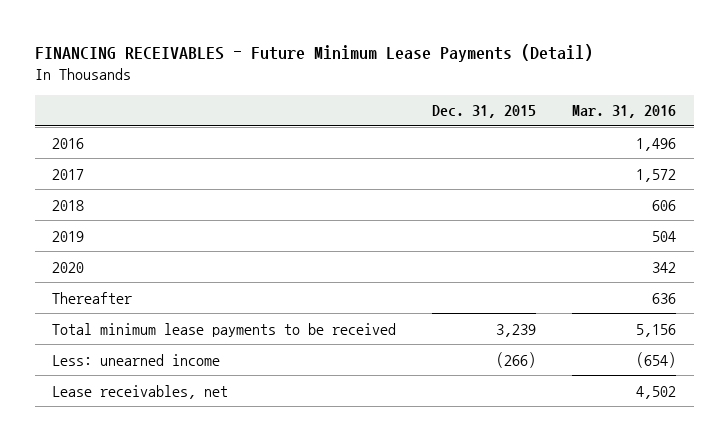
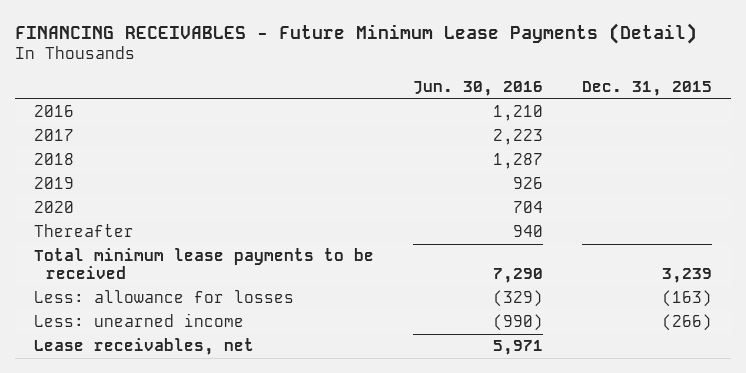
- | Dec. 31, 2015 | Mar. 31, 2016
+ | Jun. 30, 2016 | Dec. 31, 2015
+ Less: allowance for losses | (329) | (163)

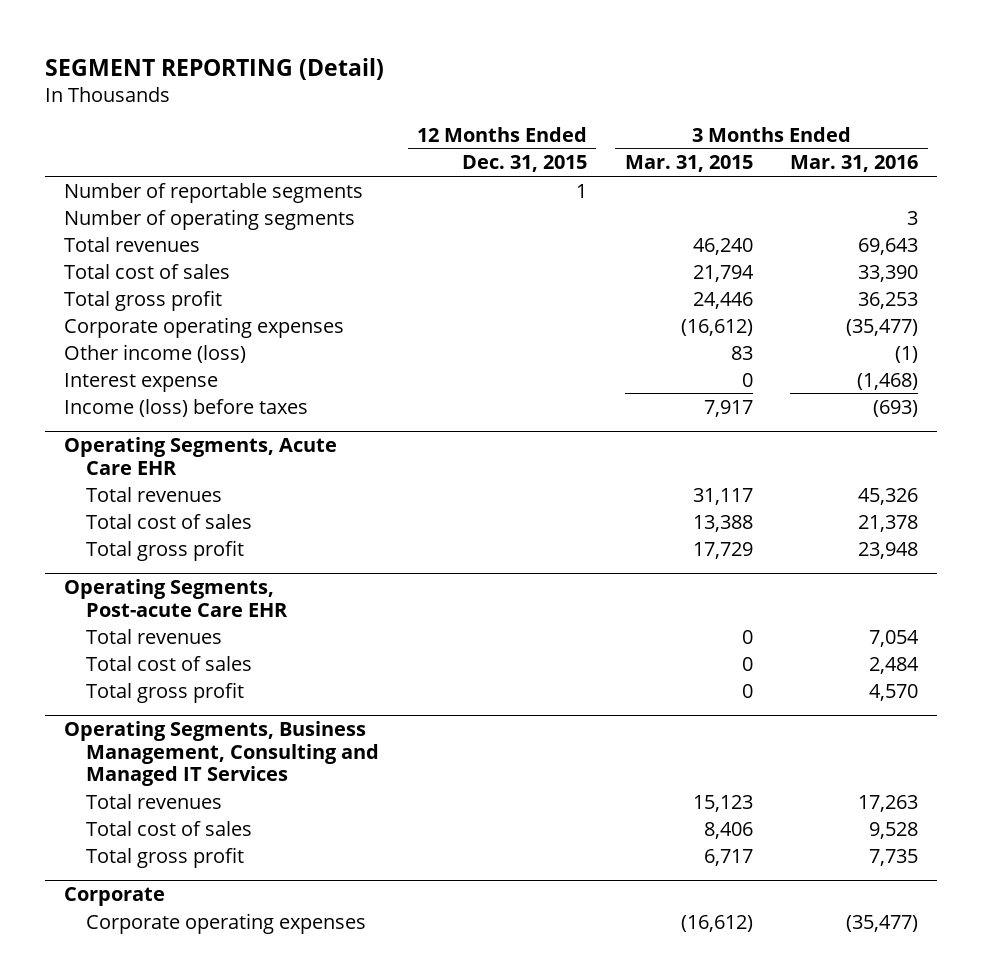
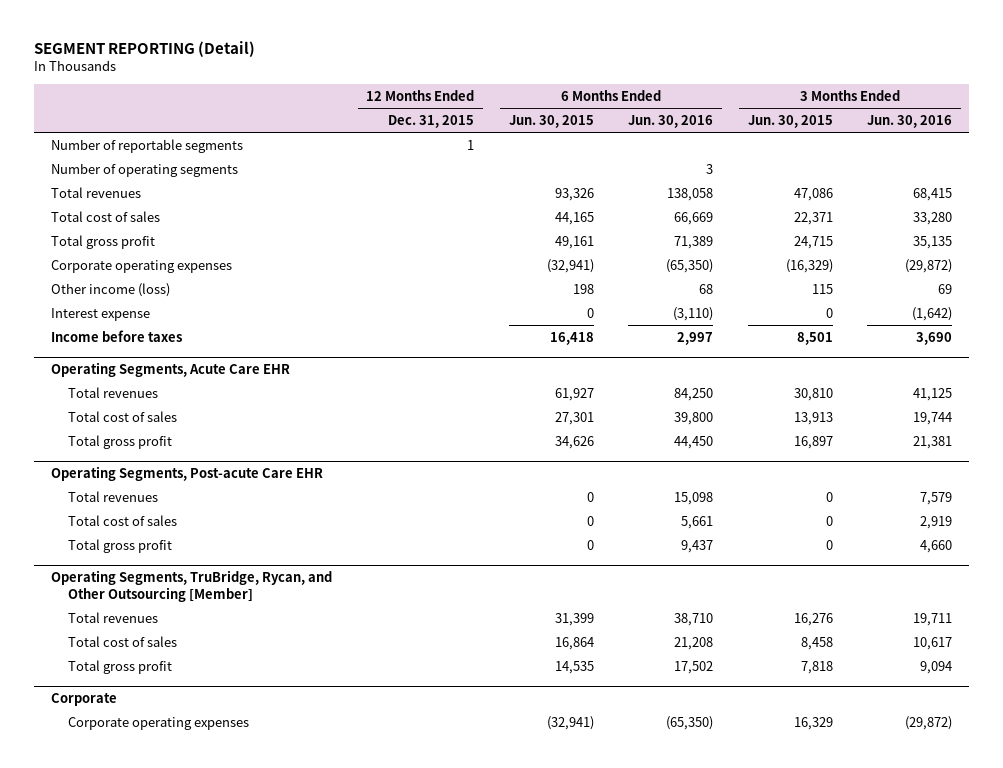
- | 12 Months Ended Dec. 31, 2015 | 3 Months Ended Mar. 31, 2015 | 3 Months Ended Mar. 31, 2016
+ | 12 Months Ended Dec. 31, 2015 | 6 Months Ended Jun. 30, 2015 | 6 Months Ended Jun. 30, 2016 | 3 Months Ended Jun. 30, 2015 | 3 Months Ended Jun. 30, 2016
- Income (loss) before taxes | | 7,917 | (693)
+ Income before taxes | | 16,418 | 2,997 | 8,501 | 3,690
- Operating Segments, Business Management, Consulting and Managed IT Services
- Total revenues | | 15,123 | 17,263
- Total cost of sales | | 8,406 | 9,528
- Total gross profit | | 6,717 | 7,735
+ Operating Segments, TruBridge, Rycan, and Other Outsourcing [Member]
+ Total revenues | | 31,399 | 38,710 | 16,276 | 19,711
+ Total cost of sales | | 16,864 | 21,208 | 8,458 | 10,617
+ Total gross profit | | 14,535 | 17,502 | 7,818 | 9,094

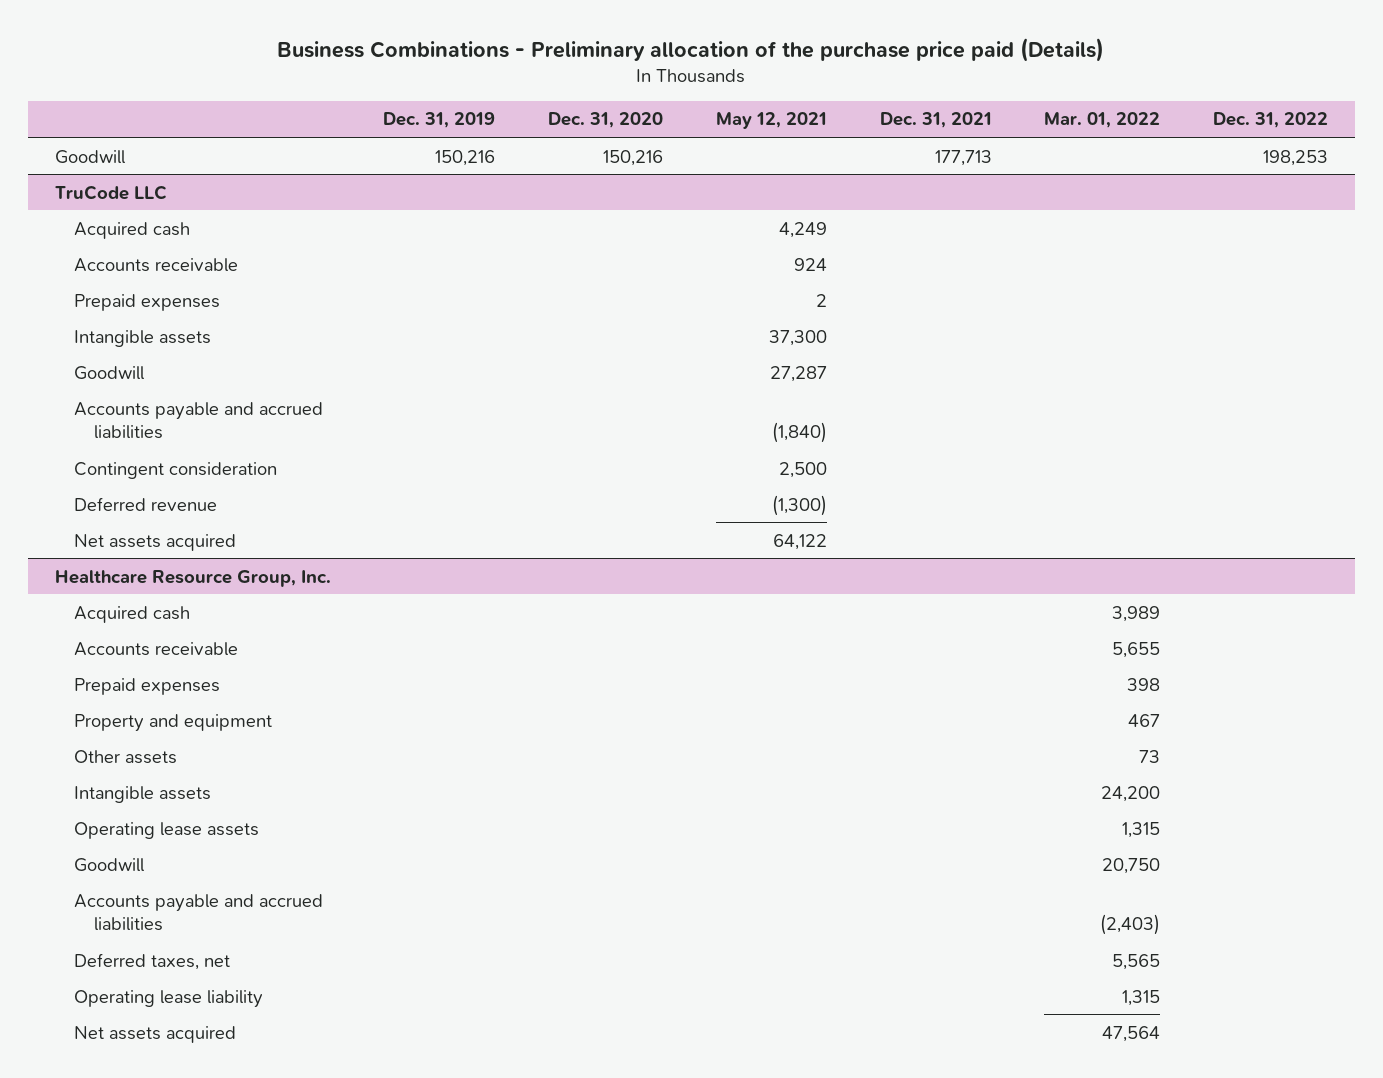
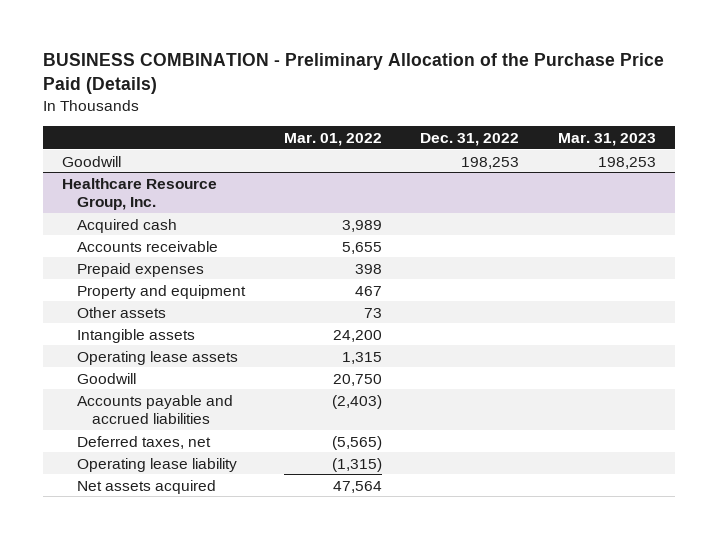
- Business Combinations - Preliminary allocation of the purchase price paid (Details)
+ BUSINESS COMBINATION - Preliminary Allocation of the Purchase Price Paid (Details)
- | Dec. 31, 2019 | Dec. 31, 2020 | May 12, 2021 | Dec. 31, 2021 | Mar. 01, 2022 | Dec. 31, 2022
+ | Mar. 01, 2022 | Dec. 31, 2022 | Mar. 31, 2023
- TruCode LLC
- Acquired cash | | | 4,249 | | |
- Accounts receivable | | | 924 | | |
- Prepaid expenses | | | 2 | | |
- Intangible assets | | | 37,300 | | |
- Goodwill | | | 27,287 | | |
- Accounts payable and accrued liabilities | | | (1,840) | | |
- Contingent consideration | | | 2,500 | | |
- Deferred revenue | | | (1,300) | | |
- Net assets acquired | | | 64,122 | | |
@ Healthcare Resource Group, Inc.
- Deferred taxes, net | | | | | 5,565 |
- Operating lease liability | | | | | 1,315 |
+ Deferred taxes, net | (5,565) | |
+ Operating lease liability | (1,315) | |

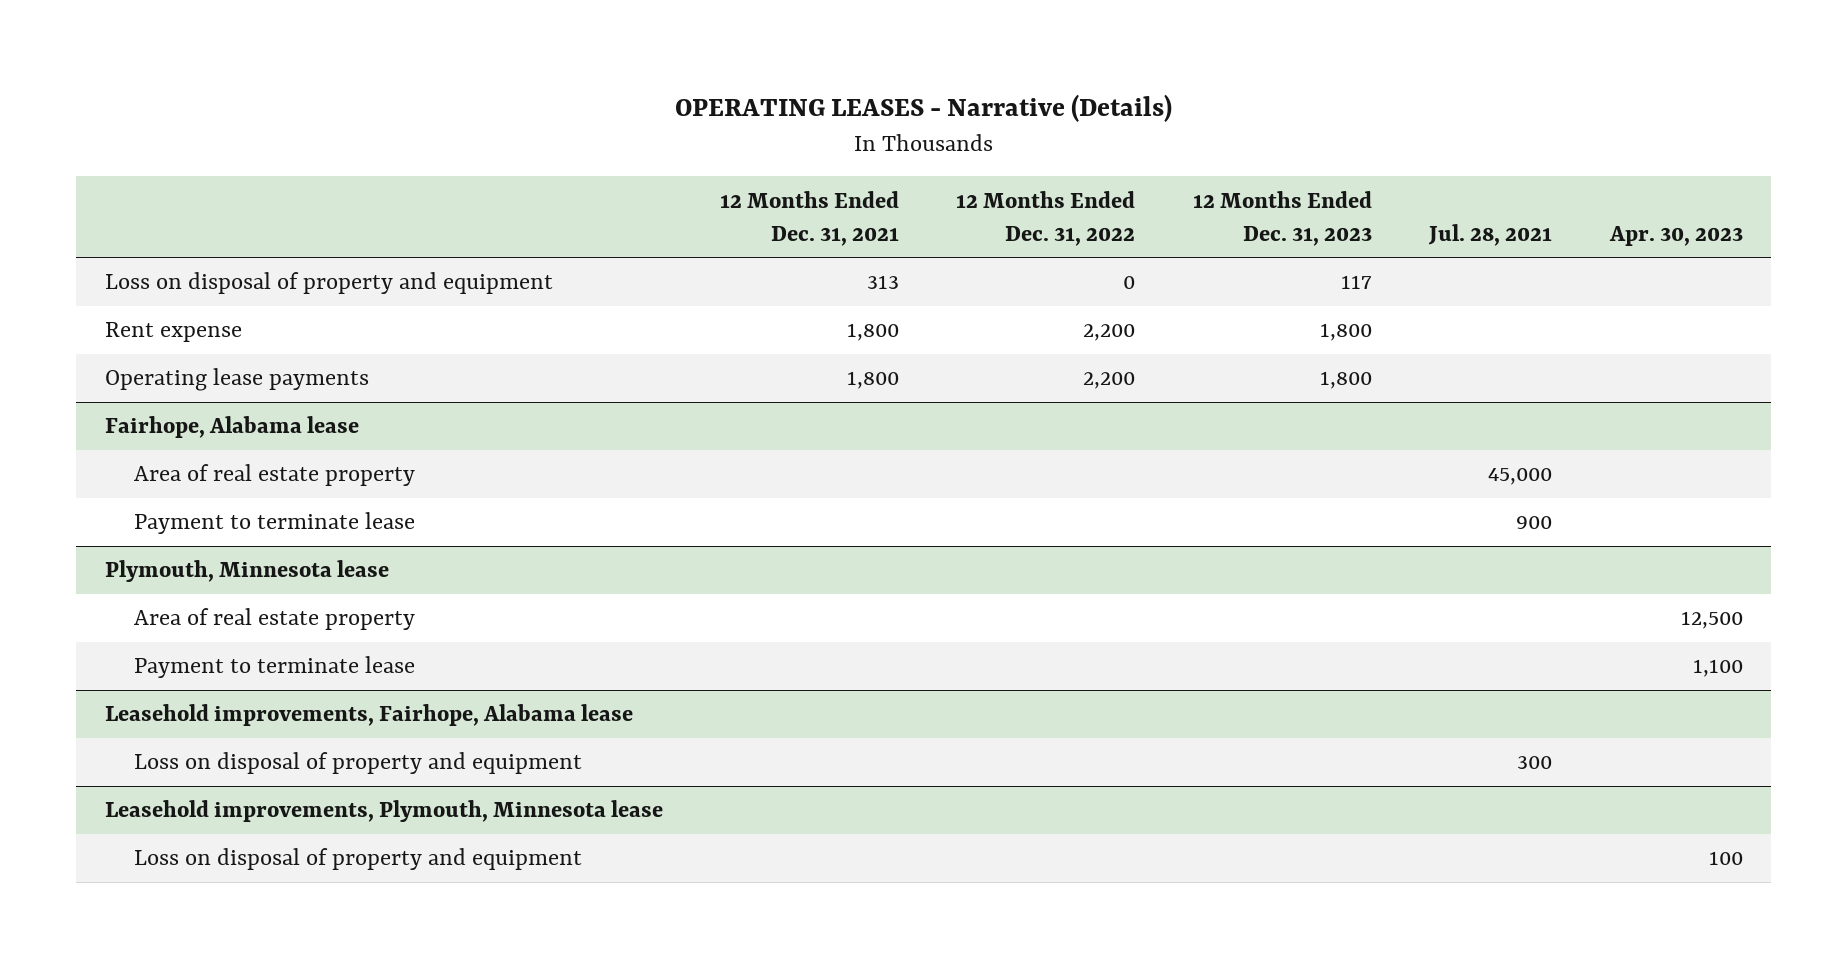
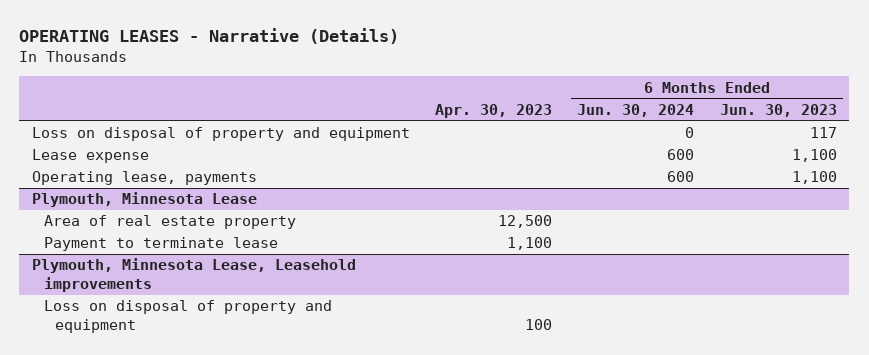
- | 12 Months Ended Dec. 31, 2021 | 12 Months Ended Dec. 31, 2022 | 12 Months Ended Dec. 31, 2023 | Jul. 28, 2021 | Apr. 30, 2023
+ | Apr. 30, 2023 | 6 Months Ended Jun. 30, 2024 | 6 Months Ended Jun. 30, 2023
- Rent expense | 1,800 | 2,200 | 1,800 | |
- Operating lease payments | 1,800 | 2,200 | 1,800 | |
- Fairhope, Alabama lease
- Area of real estate property | | | | 45,000 |
- Payment to terminate lease | | | | 900 |
- Plymouth, Minnesota lease
+ Lease expense | | 600 | 1,100
+ Operating lease, payments | | 600 | 1,100
+ Plymouth, Minnesota Lease
- Leasehold improvements, Fairhope, Alabama lease
- Loss on disposal of property and equipment | | | | 300 |
- Leasehold improvements, Plymouth, Minnesota lease
+ Plymouth, Minnesota Lease, Leasehold improvements

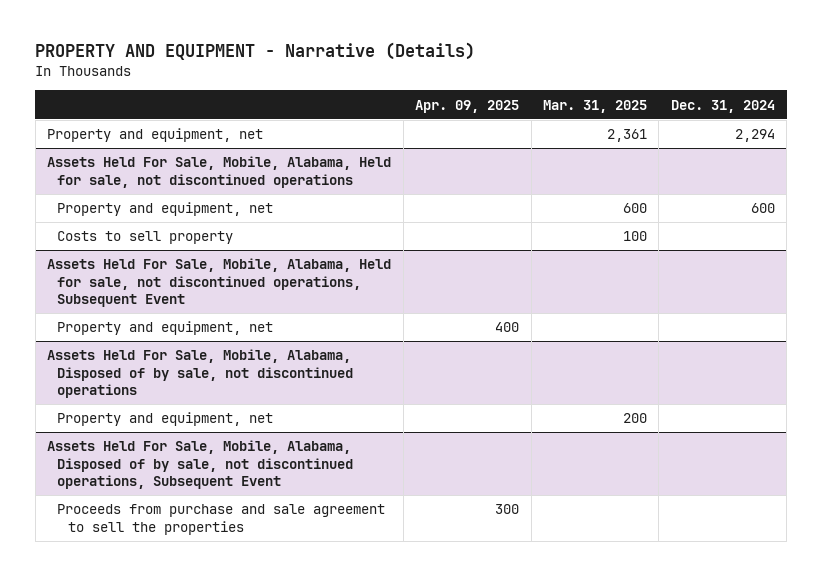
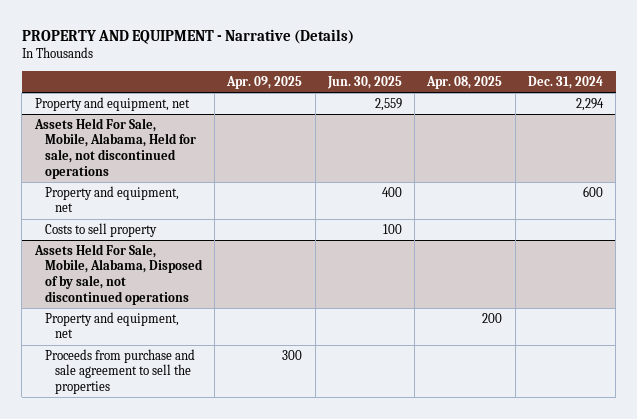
- | Apr. 09, 2025 | Mar. 31, 2025 | Dec. 31, 2024
+ | Apr. 09, 2025 | Jun. 30, 2025 | Apr. 08, 2025 | Dec. 31, 2024
- Assets Held For Sale, Mobile, Alabama, Held for sale, not discontinued operations, Subsequent Event
- Property and equipment, net | 400 | |
- Assets Held For Sale, Mobile, Alabama, Disposed of by sale, not discontinued operations, Subsequent Event
- Proceeds from purchase and sale agreement to sell the properties | 300 | |
@ Assets Held For Sale, Mobile, Alabama, Disposed of by sale, not discontinued operations
+ Proceeds from purchase and sale agreement to sell the properties | 300 | | |

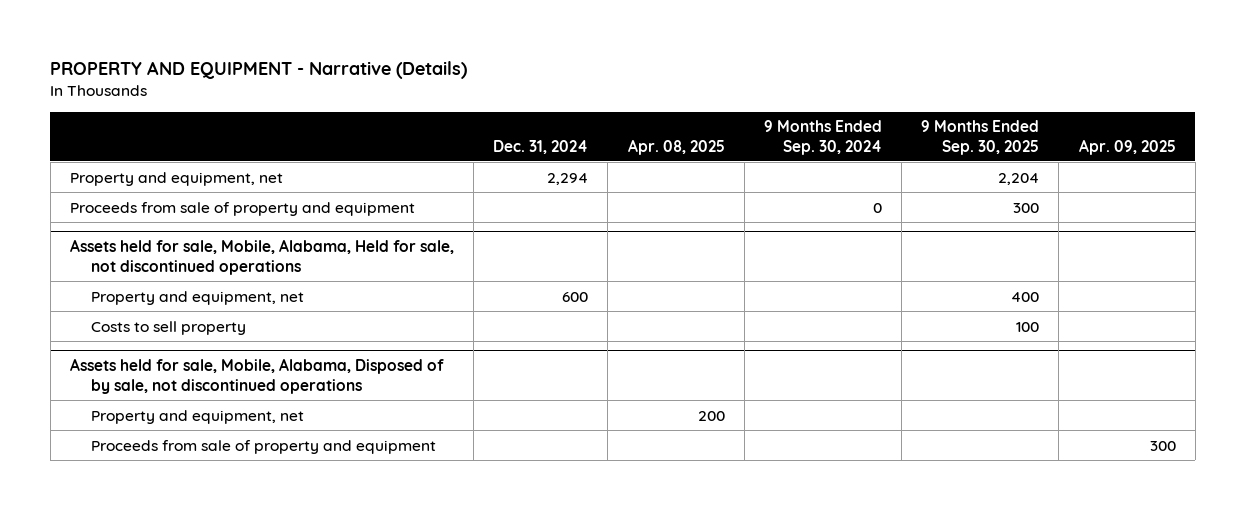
- | Apr. 09, 2025 | Jun. 30, 2025 | Apr. 08, 2025 | Dec. 31, 2024
+ | Dec. 31, 2024 | Apr. 08, 2025 | 9 Months Ended Sep. 30, 2024 | 9 Months Ended Sep. 30, 2025 | Apr. 09, 2025
- Assets Held For Sale, Mobile, Alabama, Held for sale, not discontinued operations
+ Proceeds from sale of property and equipment | | | 0 | 300 |
+ Assets held for sale, Mobile, Alabama, Held for sale, not discontinued operations
- Assets Held For Sale, Mobile, Alabama, Disposed of by sale, not discontinued operations
+ Assets held for sale, Mobile, Alabama, Disposed of by sale, not discontinued operations
- Proceeds from purchase and sale agreement to sell the properties | 300 | | |
+ Proceeds from sale of property and equipment | | | | | 300

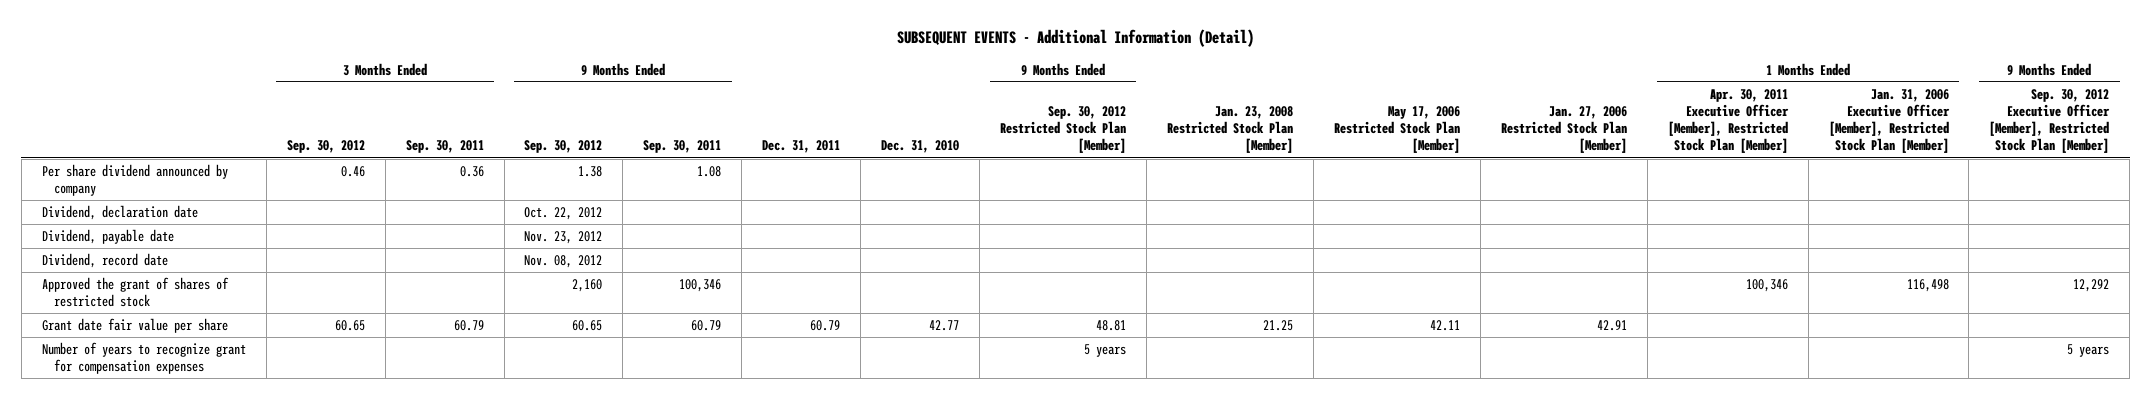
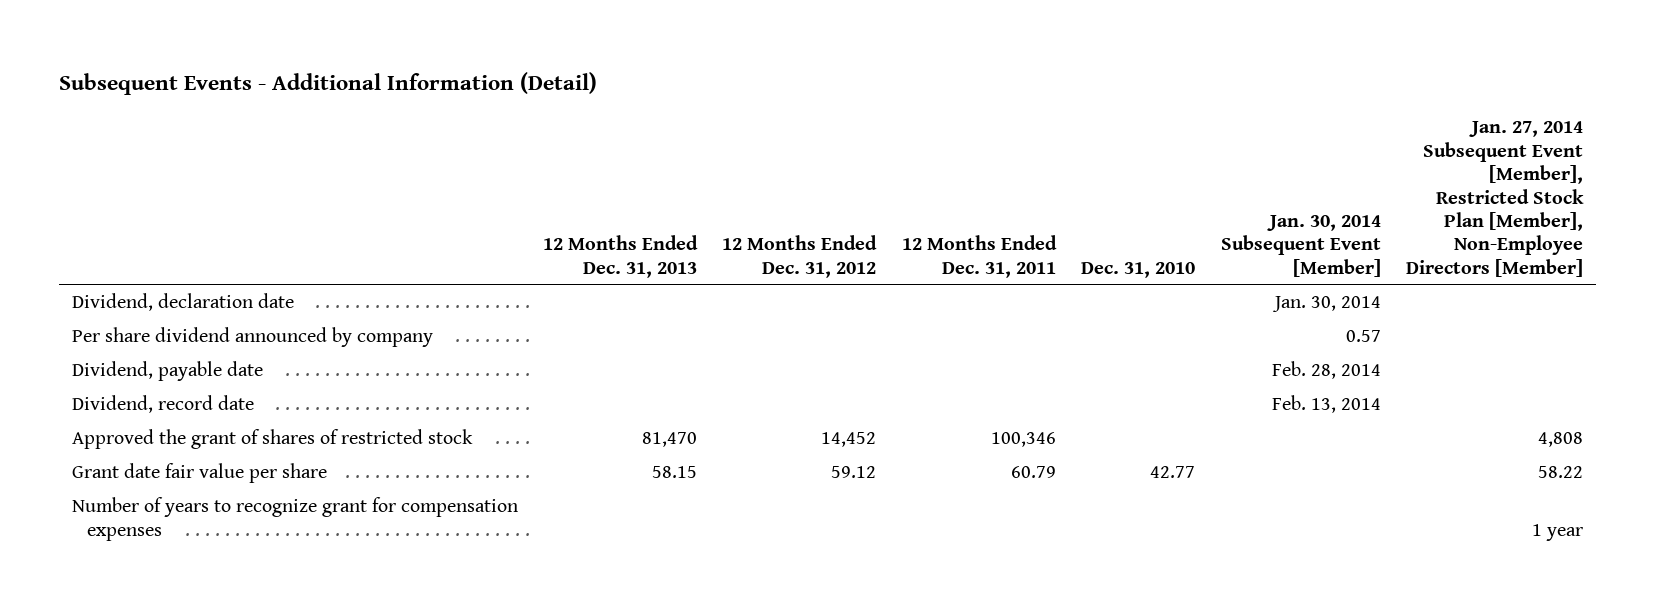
- SUBSEQUENT EVENTS - Additional Information (Detail)
+ Subsequent Events - Additional Information (Detail)
- | 3 Months Ended Sep. 30, 2012 | 3 Months Ended Sep. 30, 2011 | 9 Months Ended Sep. 30, 2012 | 9 Months Ended Sep. 30, 2011 | Dec. 31, 2011 | Dec. 31, 2010 | 9 Months Ended Sep. 30, 2012 Restricted Stock Plan [Member] | Jan. 23, 2008 Restricted Stock Plan [Member] | May 17, 2006 Restricted Stock Plan [Member] | Jan. 27, 2006 Restricted Stock Plan [Member] | 1 Months Ended Apr. 30, 2011 Executive Officer [Member], Restricted Stock Plan [Member] | 1 Months Ended Jan. 31, 2006 Executive Officer [Member], Restricted Stock Plan [Member] | 9 Months Ended Sep. 30, 2012 Executive Officer [Member], Restricted Stock Plan [Member]
+ | 12 Months Ended Dec. 31, 2013 | 12 Months Ended Dec. 31, 2012 | 12 Months Ended Dec. 31, 2011 | Dec. 31, 2010 | Jan. 30, 2014 Subsequent Event [Member] | Jan. 27, 2014 Subsequent Event [Member], Restricted Stock Plan [Member], Non-Employee Directors [Member]
moved down: Per share dividend announced by company | | | | | 0.57 |

